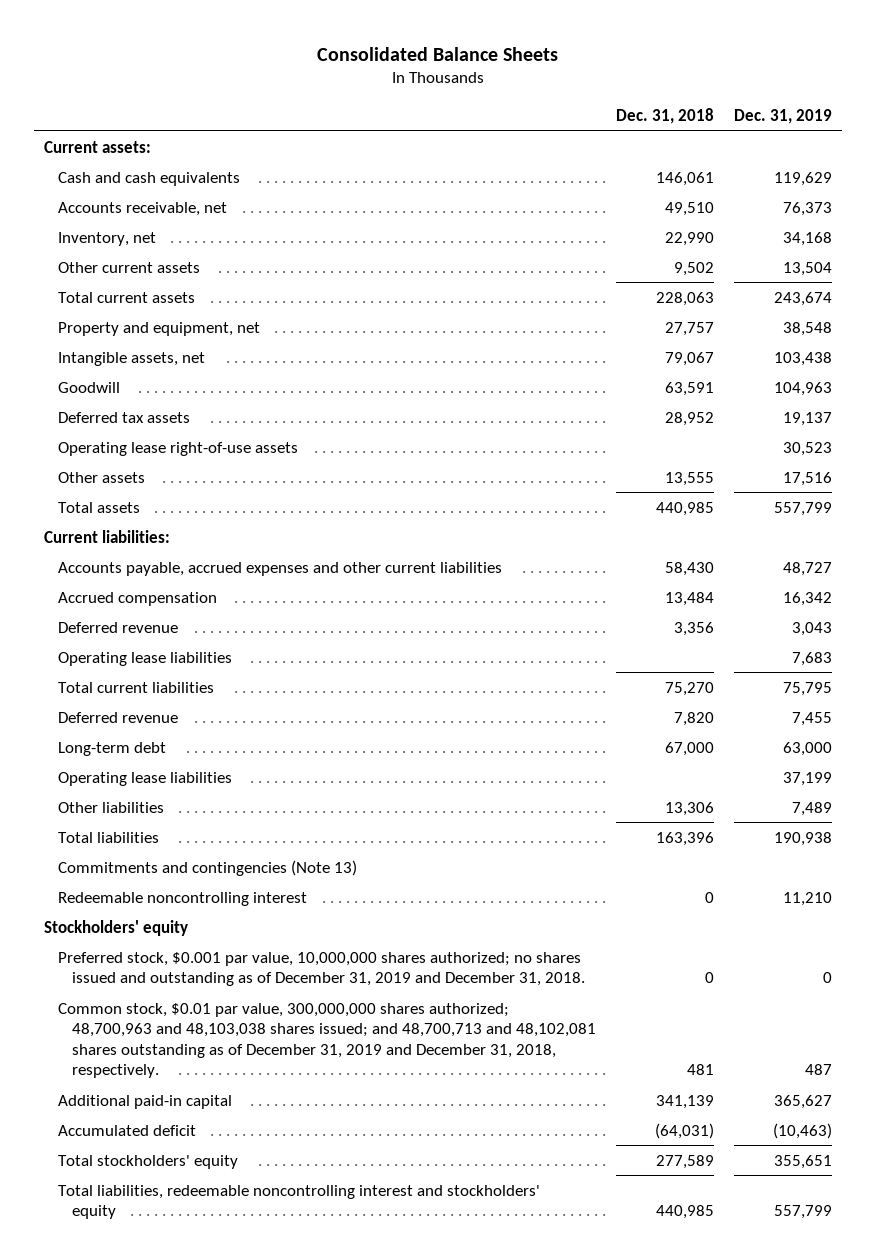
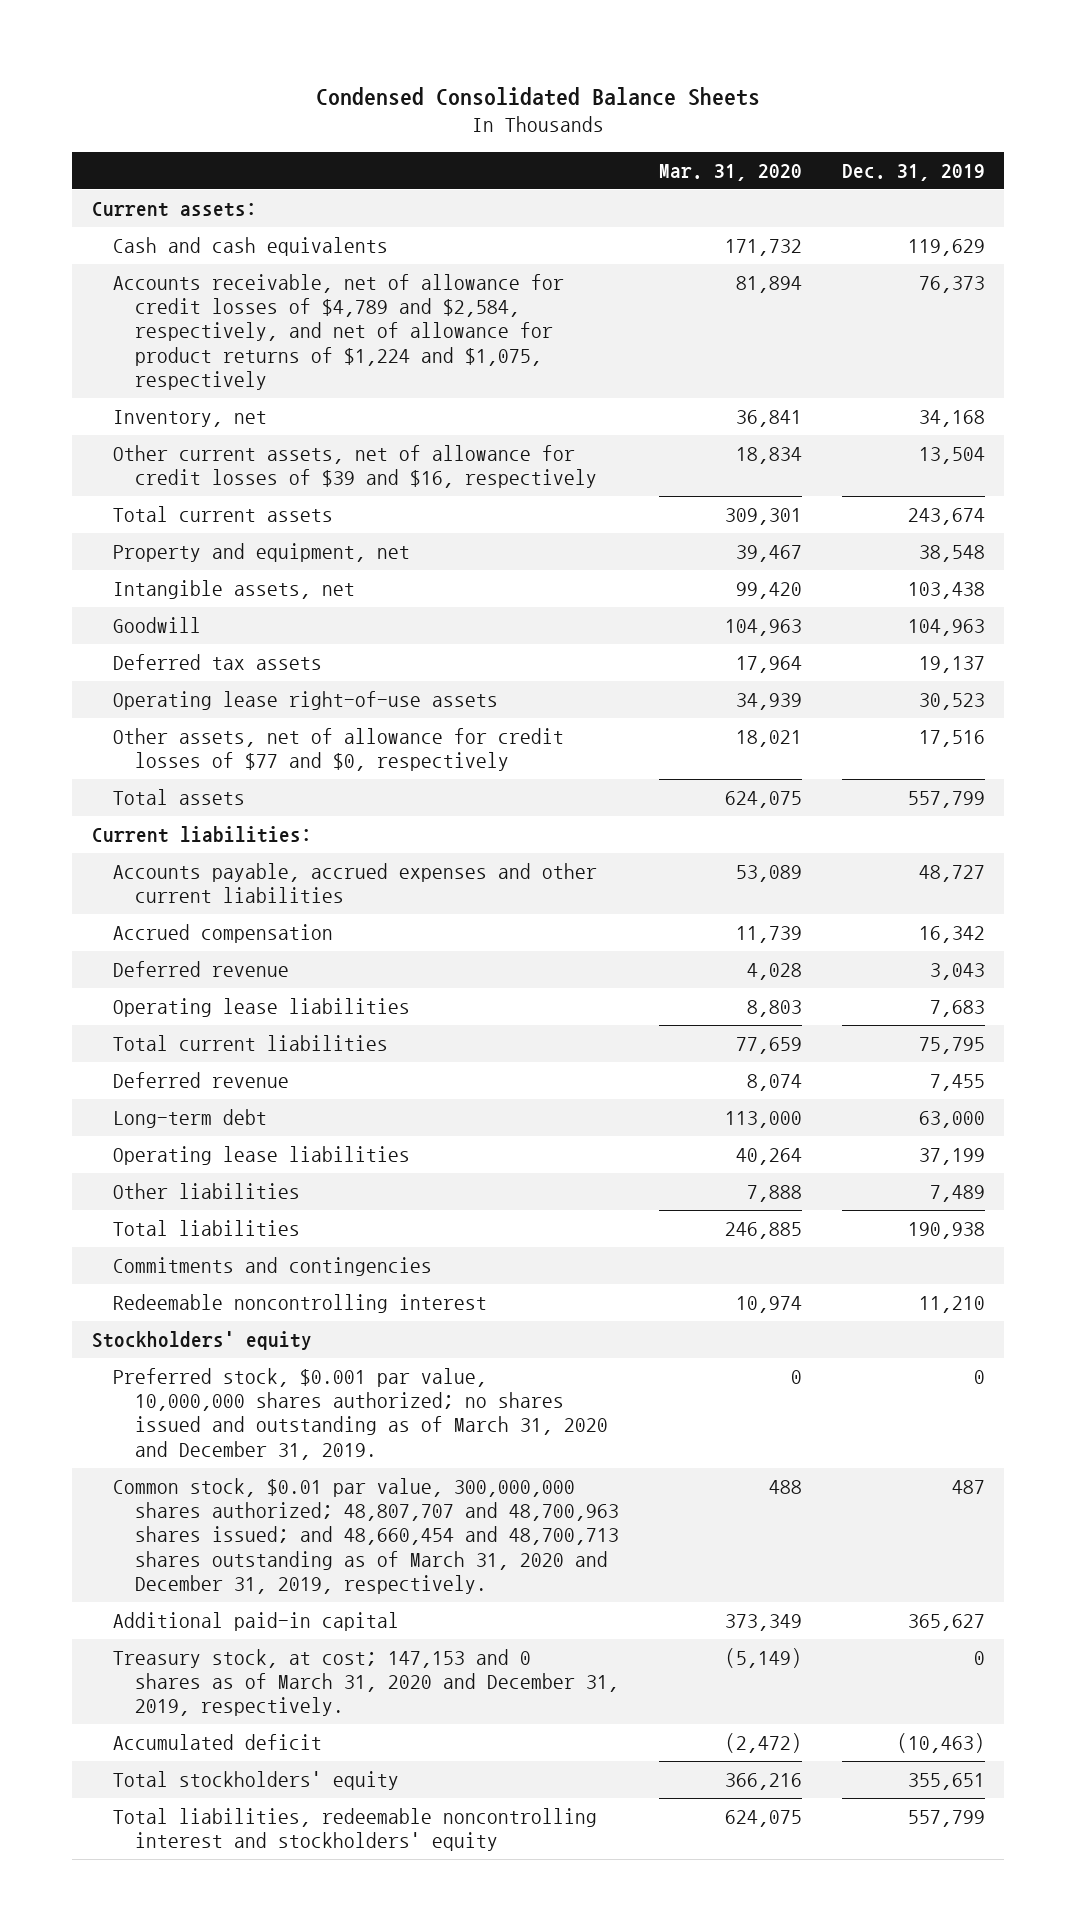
- Consolidated Balance Sheets
+ Condensed Consolidated Balance Sheets
- | Dec. 31, 2018 | Dec. 31, 2019
+ | Mar. 31, 2020 | Dec. 31, 2019
- Accounts receivable, net | 49,510 | 76,373
+ Accounts receivable, net of allowance for credit losses of $4,789 and $2,584, respectively, and net of allowance for product returns of $1,224 and $1,075, respectively | 81,894 | 76,373
- Other current assets | 9,502 | 13,504
+ Other current assets, net of allowance for credit losses of $39 and $16, respectively | 18,834 | 13,504
- Other assets | 13,555 | 17,516
+ Other assets, net of allowance for credit losses of $77 and $0, respectively | 18,021 | 17,516
- Commitments and contingencies (Note 13)
+ Commitments and contingencies
- Preferred stock, $0.001 par value, 10,000,000 shares authorized; no shares issued and outstanding as of December 31, 2019 and December 31, 2018. | 0 | 0
- Common stock, $0.01 par value, 300,000,000 shares authorized; 48,700,963 and 48,103,038 shares issued; and 48,700,713 and 48,102,081 shares outstanding as of December 31, 2019 and December 31, 2018, respectively. | 481 | 487
+ Preferred stock, $0.001 par value, 10,000,000 shares authorized; no shares issued and outstanding as of March 31, 2020 and December 31, 2019. | 0 | 0
+ Common stock, $0.01 par value, 300,000,000 shares authorized; 48,807,707 and 48,700,963 shares issued; and 48,660,454 and 48,700,713 shares outstanding as of March 31, 2020 and December 31, 2019, respectively. | 488 | 487
+ Treasury stock, at cost; 147,153 and 0 shares as of March 31, 2020 and December 31, 2019, respectively. | (5,149) | 0

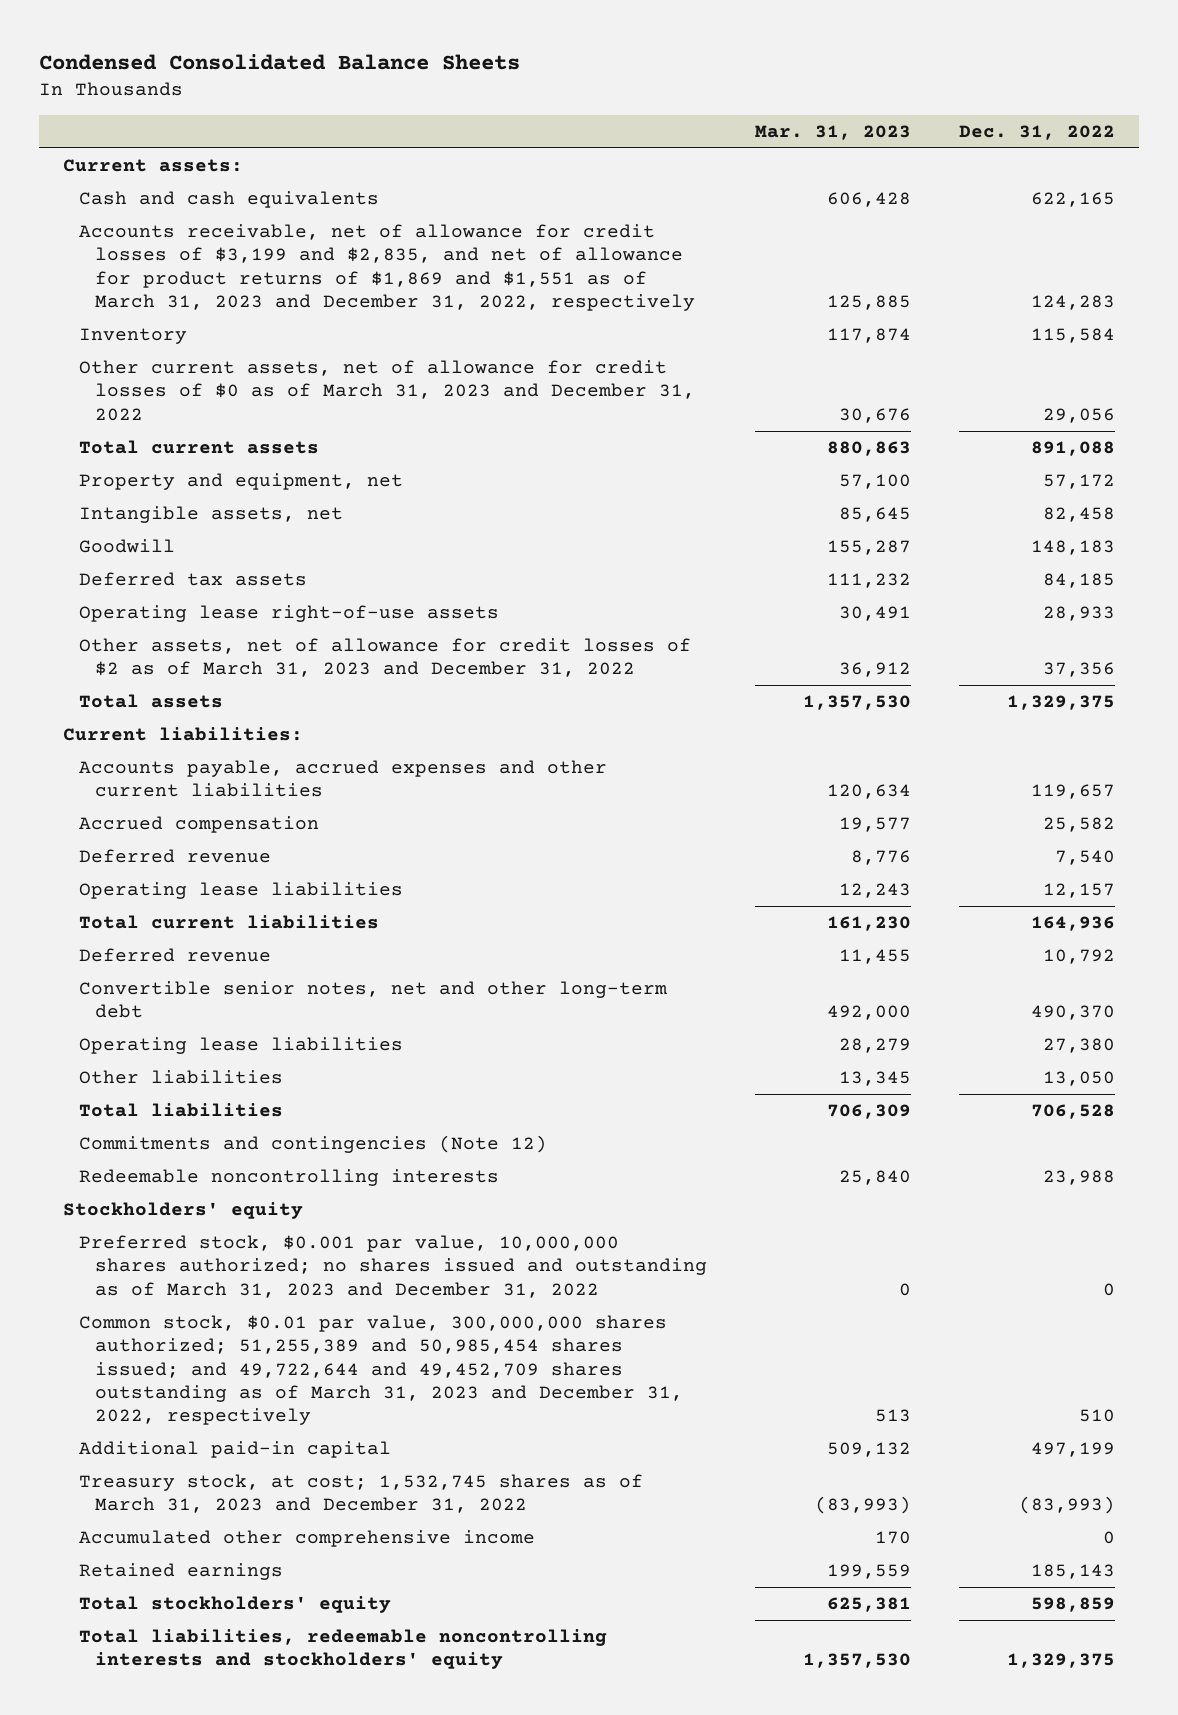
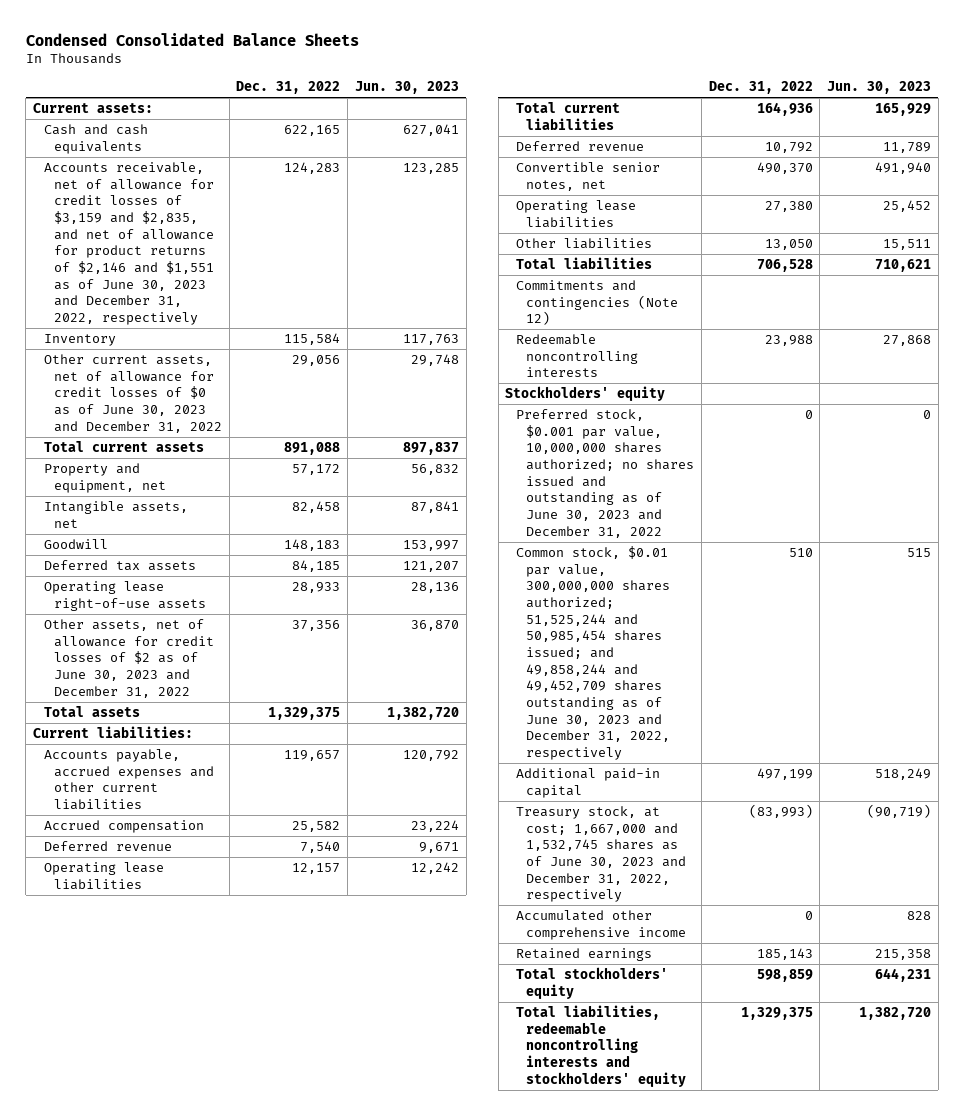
- | Mar. 31, 2023 | Dec. 31, 2022
+ | Dec. 31, 2022 | Jun. 30, 2023
- Accounts receivable, net of allowance for credit losses of $3,199 and $2,835, and net of allowance for product returns of $1,869 and $1,551 as of March 31, 2023 and December 31, 2022, respectively | 125,885 | 124,283
+ Accounts receivable, net of allowance for credit losses of $3,159 and $2,835, and net of allowance for product returns of $2,146 and $1,551 as of June 30, 2023 and December 31, 2022, respectively | 124,283 | 123,285
- Other current assets, net of allowance for credit losses of $0 as of March 31, 2023 and December 31, 2022 | 30,676 | 29,056
+ Other current assets, net of allowance for credit losses of $0 as of June 30, 2023 and December 31, 2022 | 29,056 | 29,748
- Other assets, net of allowance for credit losses of $2 as of March 31, 2023 and December 31, 2022 | 36,912 | 37,356
+ Other assets, net of allowance for credit losses of $2 as of June 30, 2023 and December 31, 2022 | 37,356 | 36,870
- Convertible senior notes, net and other long-term debt | 492,000 | 490,370
+ Convertible senior notes, net | 490,370 | 491,940
- Preferred stock, $0.001 par value, 10,000,000 shares authorized; no shares issued and outstanding as of March 31, 2023 and December 31, 2022 | 0 | 0
- Common stock, $0.01 par value, 300,000,000 shares authorized; 51,255,389 and 50,985,454 shares issued; and 49,722,644 and 49,452,709 shares outstanding as of March 31, 2023 and December 31, 2022, respectively | 513 | 510
+ Preferred stock, $0.001 par value, 10,000,000 shares authorized; no shares issued and outstanding as of June 30, 2023 and December 31, 2022 | 0 | 0
+ Common stock, $0.01 par value, 300,000,000 shares authorized; 51,525,244 and 50,985,454 shares issued; and 49,858,244 and 49,452,709 shares outstanding as of June 30, 2023 and December 31, 2022, respectively | 510 | 515
- Treasury stock, at cost; 1,532,745 shares as of March 31, 2023 and December 31, 2022 | (83,993) | (83,993)
+ Treasury stock, at cost; 1,667,000 and 1,532,745 shares as of June 30, 2023 and December 31, 2022, respectively | (83,993) | (90,719)

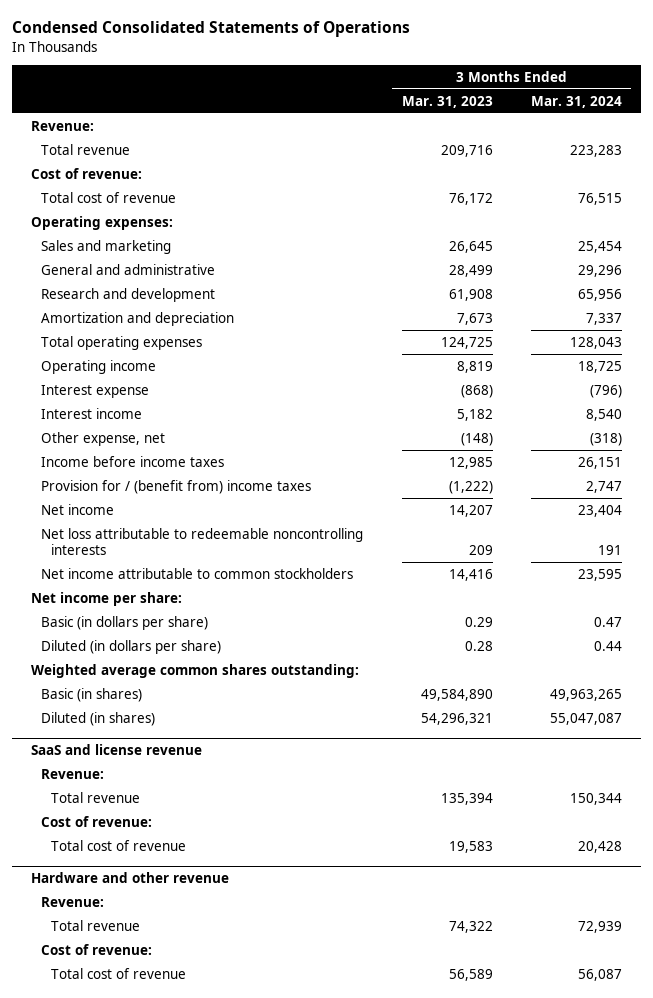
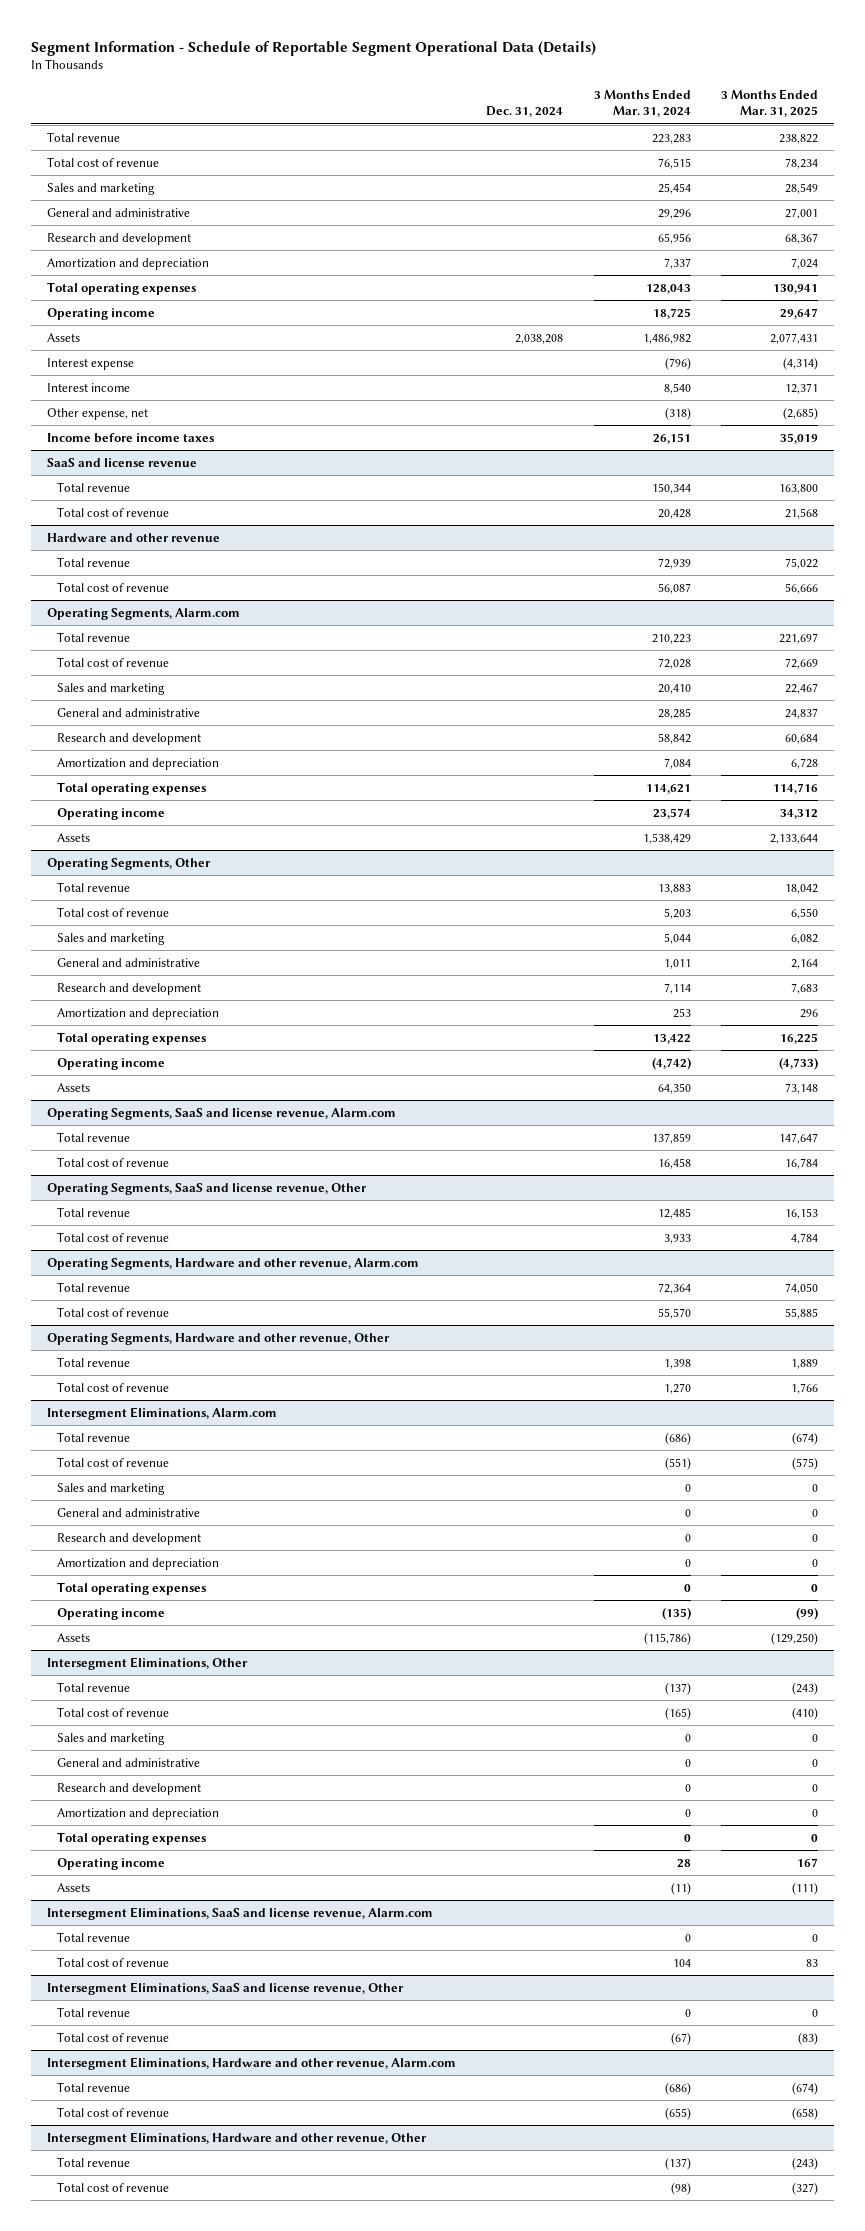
- Condensed Consolidated Statements of Operations
+ Segment Information - Schedule of Reportable Segment Operational Data (Details)
- | 3 Months Ended Mar. 31, 2023 | 3 Months Ended Mar. 31, 2024
+ | Dec. 31, 2024 | 3 Months Ended Mar. 31, 2024 | 3 Months Ended Mar. 31, 2025
- Revenue:
- Cost of revenue:
- Operating expenses:
+ Assets | 2,038,208 | 1,486,982 | 2,077,431
- Provision for / (benefit from) income taxes | (1,222) | 2,747
- Net income | 14,207 | 23,404
- Net loss attributable to redeemable noncontrolling interests | 209 | 191
- Net income attributable to common stockholders | 14,416 | 23,595
- Net income per share:
- Basic (in dollars per share) | 0.29 | 0.47
- Diluted (in dollars per share) | 0.28 | 0.44
- Weighted average common shares outstanding:
- Basic (in shares) | 49,584,890 | 49,963,265
- Diluted (in shares) | 54,296,321 | 55,047,087
@ SaaS and license revenue
- Revenue:
- Cost of revenue:
@ Hardware and other revenue
- Revenue:
- Cost of revenue:
+ Operating Segments, Alarm.com
+ Total revenue | | 210,223 | 221,697
+ Total cost of revenue | | 72,028 | 72,669
+ Sales and marketing | | 20,410 | 22,467
+ General and administrative | | 28,285 | 24,837
+ Research and development | | 58,842 | 60,684
+ Amortization and depreciation | | 7,084 | 6,728
+ Total operating expenses | | 114,621 | 114,716
+ Operating income | | 23,574 | 34,312
+ Assets | | 1,538,429 | 2,133,644
+ Operating Segments, Other
+ Total revenue | | 13,883 | 18,042
+ Total cost of revenue | | 5,203 | 6,550
+ Sales and marketing | | 5,044 | 6,082
+ General and administrative | | 1,011 | 2,164
+ Research and development | | 7,114 | 7,683
+ Amortization and depreciation | | 253 | 296
+ Total operating expenses | | 13,422 | 16,225
+ Operating income | | (4,742) | (4,733)
+ Assets | | 64,350 | 73,148
+ Operating Segments, SaaS and license revenue, Alarm.com
+ Total revenue | | 137,859 | 147,647
+ Total cost of revenue | | 16,458 | 16,784
+ Operating Segments, SaaS and license revenue, Other
+ Total revenue | | 12,485 | 16,153
+ Total cost of revenue | | 3,933 | 4,784
+ Operating Segments, Hardware and other revenue, Alarm.com
+ Total revenue | | 72,364 | 74,050
+ Total cost of revenue | | 55,570 | 55,885
+ Operating Segments, Hardware and other revenue, Other
+ Total revenue | | 1,398 | 1,889
+ Total cost of revenue | | 1,270 | 1,766
+ Intersegment Eliminations, Alarm.com
+ Total revenue | | (686) | (674)
+ Total cost of revenue | | (551) | (575)
+ Sales and marketing | | 0 | 0
+ General and administrative | | 0 | 0
+ Research and development | | 0 | 0
+ Amortization and depreciation | | 0 | 0
+ Total operating expenses | | 0 | 0
+ Operating income | | (135) | (99)
+ Assets | | (115,786) | (129,250)
+ Intersegment Eliminations, Other
+ Total revenue | | (137) | (243)
+ Total cost of revenue | | (165) | (410)
+ Sales and marketing | | 0 | 0
+ General and administrative | | 0 | 0
+ Research and development | | 0 | 0
+ Amortization and depreciation | | 0 | 0
+ Total operating expenses | | 0 | 0
+ Operating income | | 28 | 167
+ Assets | | (11) | (111)
+ Intersegment Eliminations, SaaS and license revenue, Alarm.com
+ Total revenue | | 0 | 0
+ Total cost of revenue | | 104 | 83
+ Intersegment Eliminations, SaaS and license revenue, Other
+ Total revenue | | 0 | 0
+ Total cost of revenue | | (67) | (83)
+ Intersegment Eliminations, Hardware and other revenue, Alarm.com
+ Total revenue | | (686) | (674)
+ Total cost of revenue | | (655) | (658)
+ Intersegment Eliminations, Hardware and other revenue, Other
+ Total revenue | | (137) | (243)
+ Total cost of revenue | | (98) | (327)

